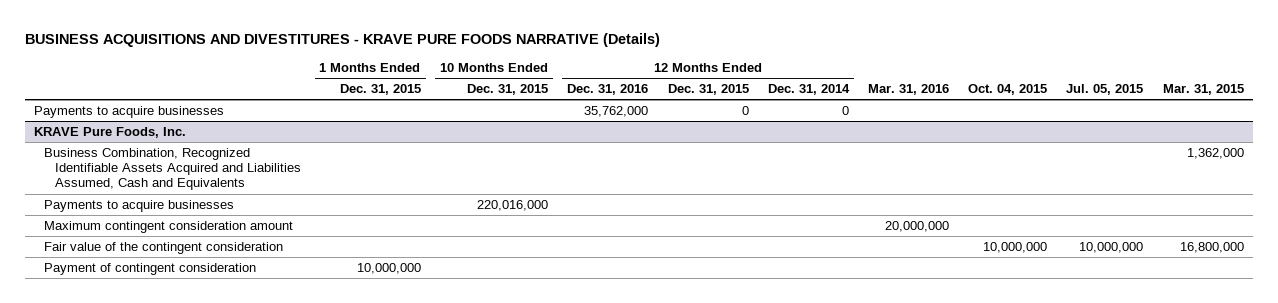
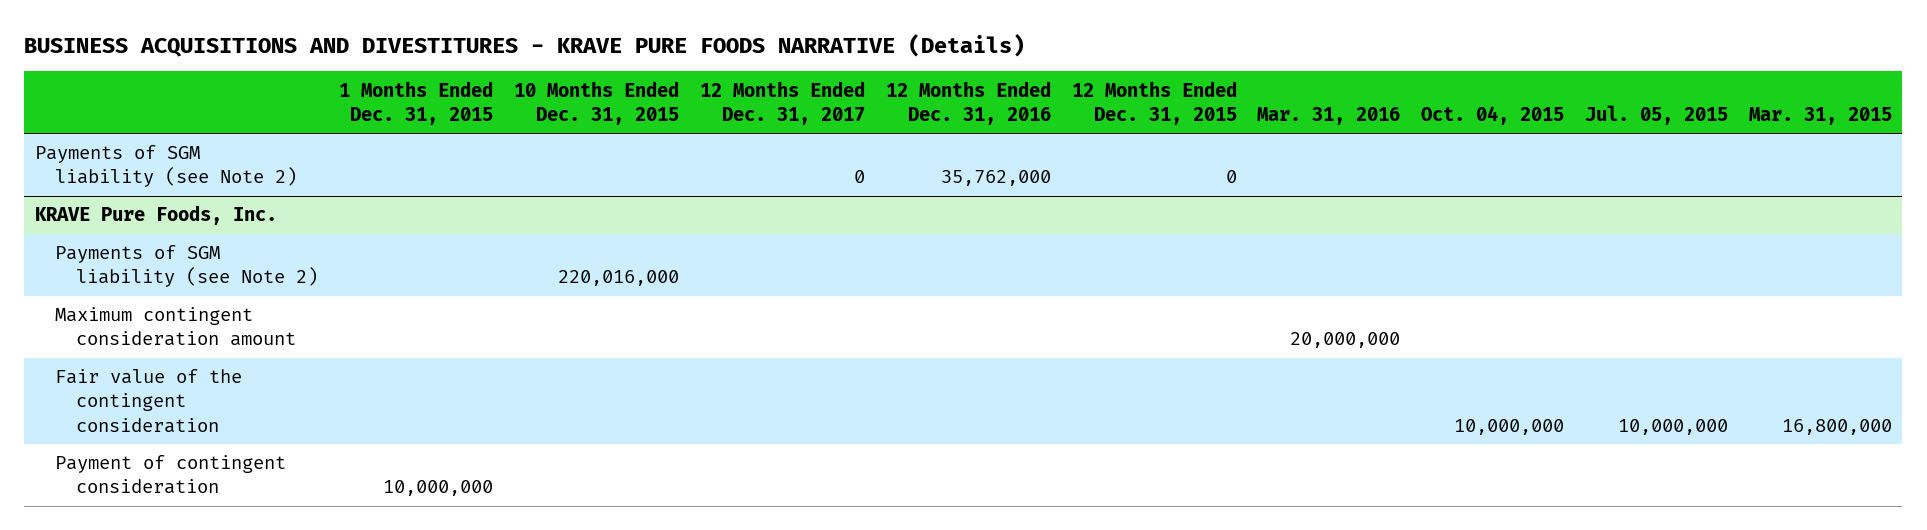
- | 1 Months Ended Dec. 31, 2015 | 10 Months Ended Dec. 31, 2015 | 12 Months Ended Dec. 31, 2016 | 12 Months Ended Dec. 31, 2015 | 12 Months Ended Dec. 31, 2014 | Mar. 31, 2016 | Oct. 04, 2015 | Jul. 05, 2015 | Mar. 31, 2015
+ | 1 Months Ended Dec. 31, 2015 | 10 Months Ended Dec. 31, 2015 | 12 Months Ended Dec. 31, 2017 | 12 Months Ended Dec. 31, 2016 | 12 Months Ended Dec. 31, 2015 | Mar. 31, 2016 | Oct. 04, 2015 | Jul. 05, 2015 | Mar. 31, 2015
- Payments to acquire businesses | | | 35,762,000 | 0 | 0 | | | |
+ Payments of SGM liability (see Note 2) | | | 0 | 35,762,000 | 0 | | | |
@ KRAVE Pure Foods, Inc.
- Business Combination, Recognized Identifiable Assets Acquired and Liabilities Assumed, Cash and Equivalents | | | | | | | | | 1,362,000
- Payments to acquire businesses | | 220,016,000 | | | | | | |
+ Payments of SGM liability (see Note 2) | | 220,016,000 | | | | | | |

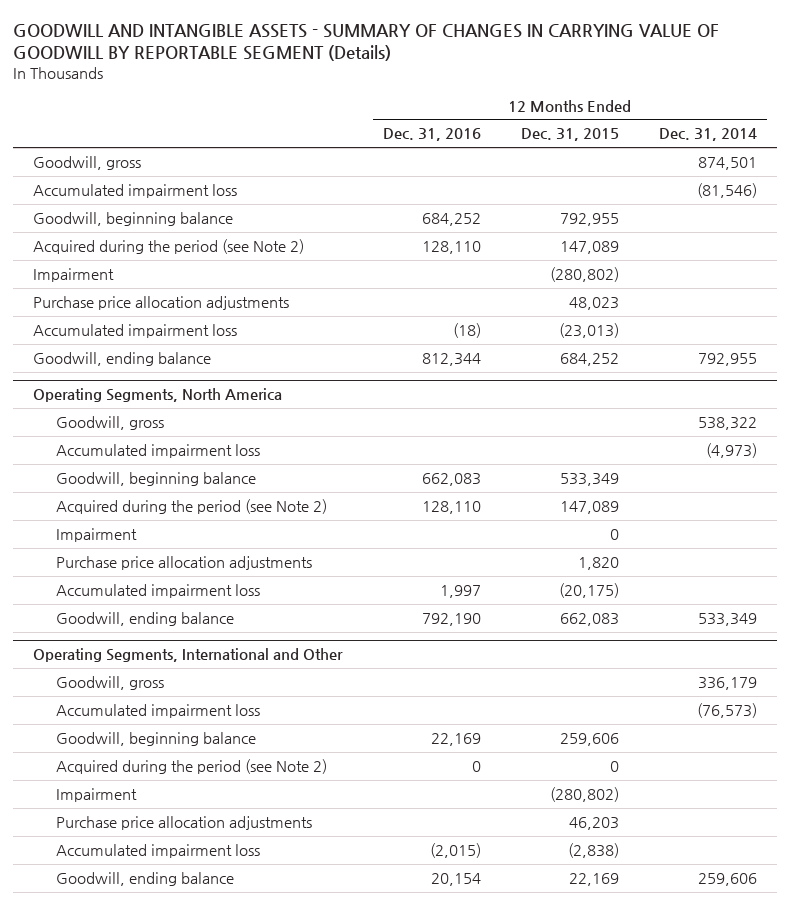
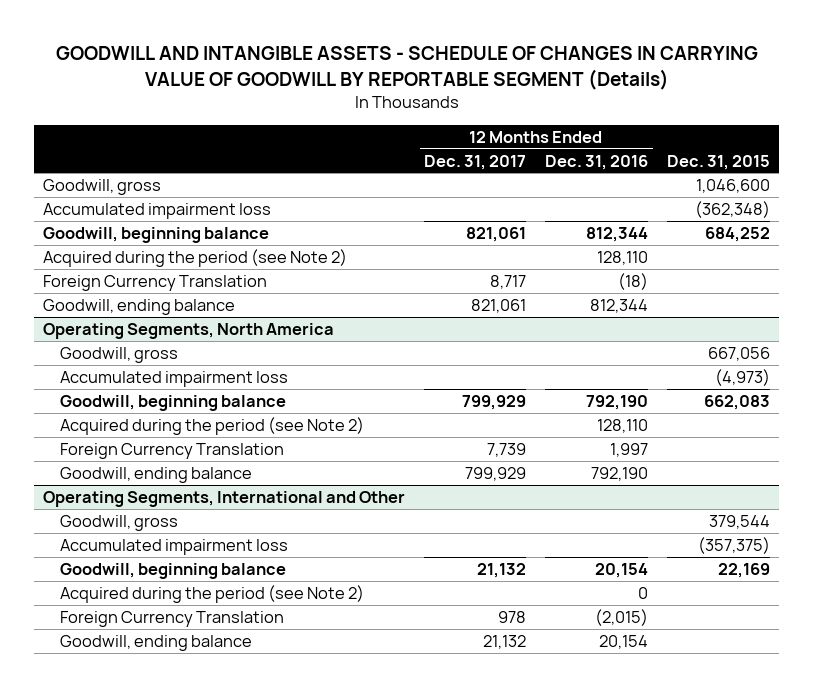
- GOODWILL AND INTANGIBLE ASSETS - SUMMARY OF CHANGES IN CARRYING VALUE OF GOODWILL BY REPORTABLE SEGMENT (Details)
+ GOODWILL AND INTANGIBLE ASSETS - SCHEDULE OF CHANGES IN CARRYING VALUE OF GOODWILL BY REPORTABLE SEGMENT (Details)
- | 12 Months Ended Dec. 31, 2016 | 12 Months Ended Dec. 31, 2015 | 12 Months Ended Dec. 31, 2014
+ | 12 Months Ended Dec. 31, 2017 | 12 Months Ended Dec. 31, 2016 | Dec. 31, 2015
- Goodwill, beginning balance | 684,252 | 792,955 |
+ Goodwill, beginning balance | 821,061 | 812,344 | 684,252
- Impairment | | (280,802) |
- Purchase price allocation adjustments | | 48,023 |
- Accumulated impairment loss | (18) | (23,013) |
+ Foreign Currency Translation | 8,717 | (18) |
@ Operating Segments, North America
- Goodwill, beginning balance | 662,083 | 533,349 |
+ Goodwill, beginning balance | 799,929 | 792,190 | 662,083
- Impairment | | 0 |
- Purchase price allocation adjustments | | 1,820 |
- Accumulated impairment loss | 1,997 | (20,175) |
+ Foreign Currency Translation | 7,739 | 1,997 |
@ Operating Segments, International and Other
- Goodwill, beginning balance | 22,169 | 259,606 |
+ Goodwill, beginning balance | 21,132 | 20,154 | 22,169
- Impairment | | (280,802) |
- Purchase price allocation adjustments | | 46,203 |
- Accumulated impairment loss | (2,015) | (2,838) |
+ Foreign Currency Translation | 978 | (2,015) |

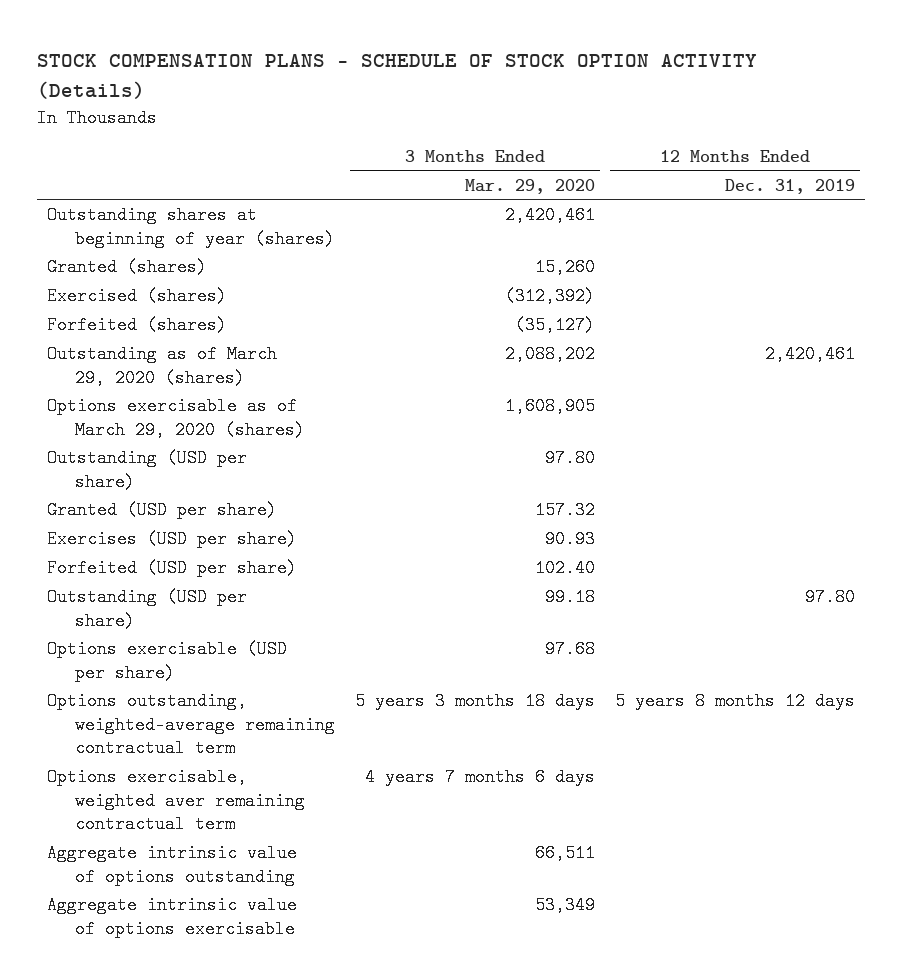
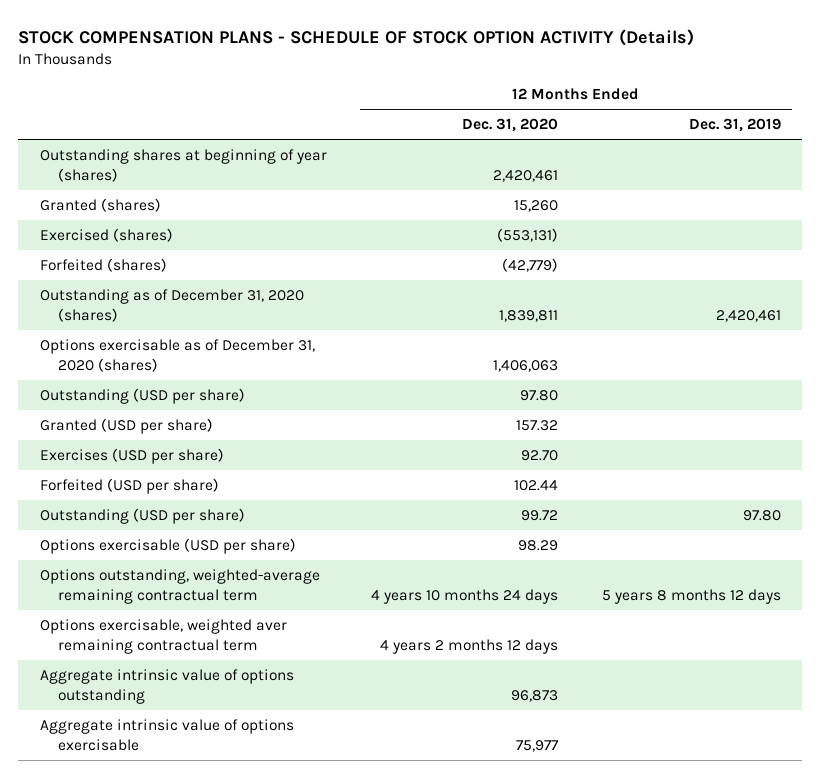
- | 3 Months Ended Mar. 29, 2020 | 12 Months Ended Dec. 31, 2019
+ | 12 Months Ended Dec. 31, 2020 | 12 Months Ended Dec. 31, 2019
- Outstanding as of March 29, 2020 (shares) | 2,088,202 | 2,420,461
- Options exercisable as of March 29, 2020 (shares) | 1,608,905 |
+ Outstanding as of December 31, 2020 (shares) | 1,839,811 | 2,420,461
+ Options exercisable as of December 31, 2020 (shares) | 1,406,063 |

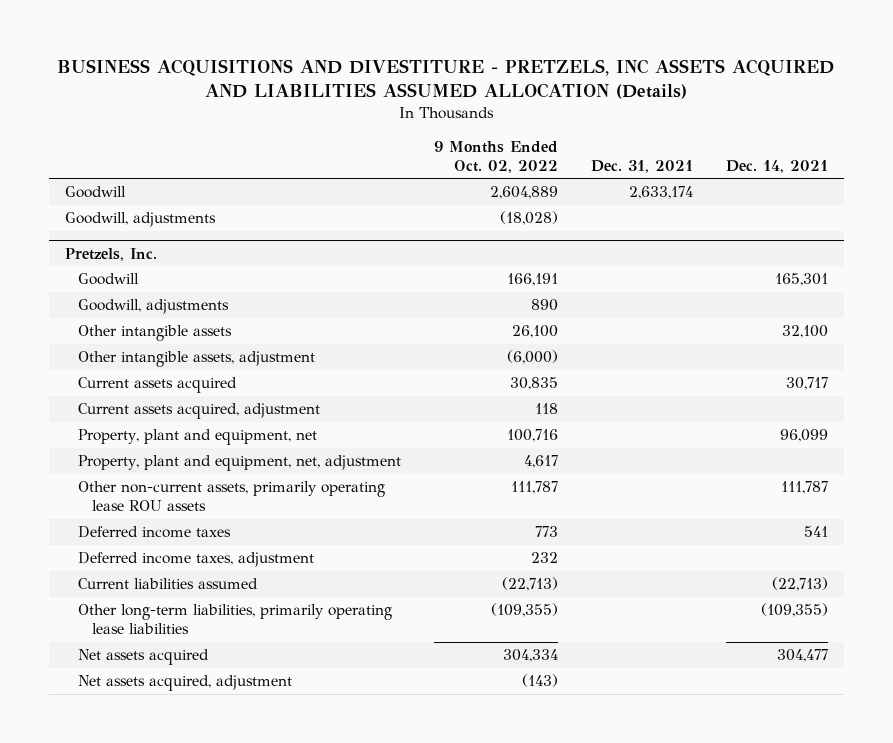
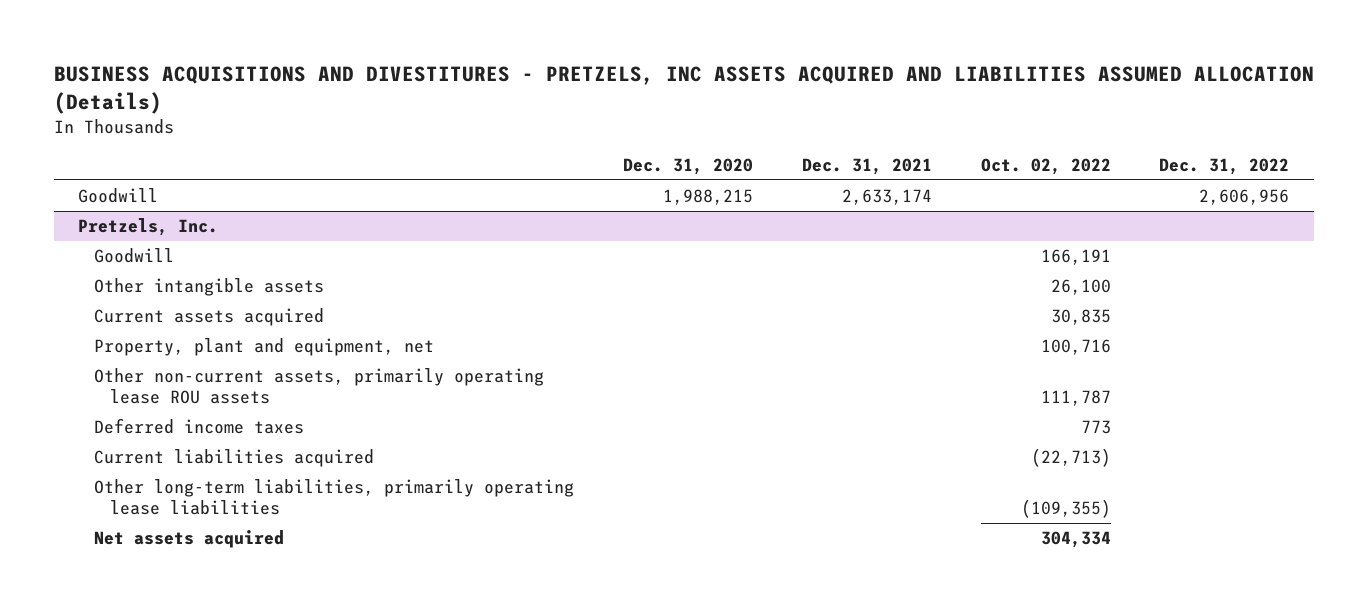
- BUSINESS ACQUISITIONS AND DIVESTITURE - PRETZELS, INC ASSETS ACQUIRED AND LIABILITIES ASSUMED ALLOCATION (Details)
+ BUSINESS ACQUISITIONS AND DIVESTITURES - PRETZELS, INC ASSETS ACQUIRED AND LIABILITIES ASSUMED ALLOCATION (Details)
- | 9 Months Ended Oct. 02, 2022 | Dec. 31, 2021 | Dec. 14, 2021
+ | Dec. 31, 2020 | Dec. 31, 2021 | Oct. 02, 2022 | Dec. 31, 2022
- Goodwill, adjustments | (18,028) | |
@ Pretzels, Inc.
- Goodwill, adjustments | 890 | |
- Other intangible assets, adjustment | (6,000) | |
- Current assets acquired, adjustment | 118 | |
- Property, plant and equipment, net, adjustment | 4,617 | |
- Deferred income taxes, adjustment | 232 | |
- Current liabilities assumed | (22,713) | | (22,713)
+ Current liabilities acquired | | | (22,713) |
- Net assets acquired, adjustment | (143) | |

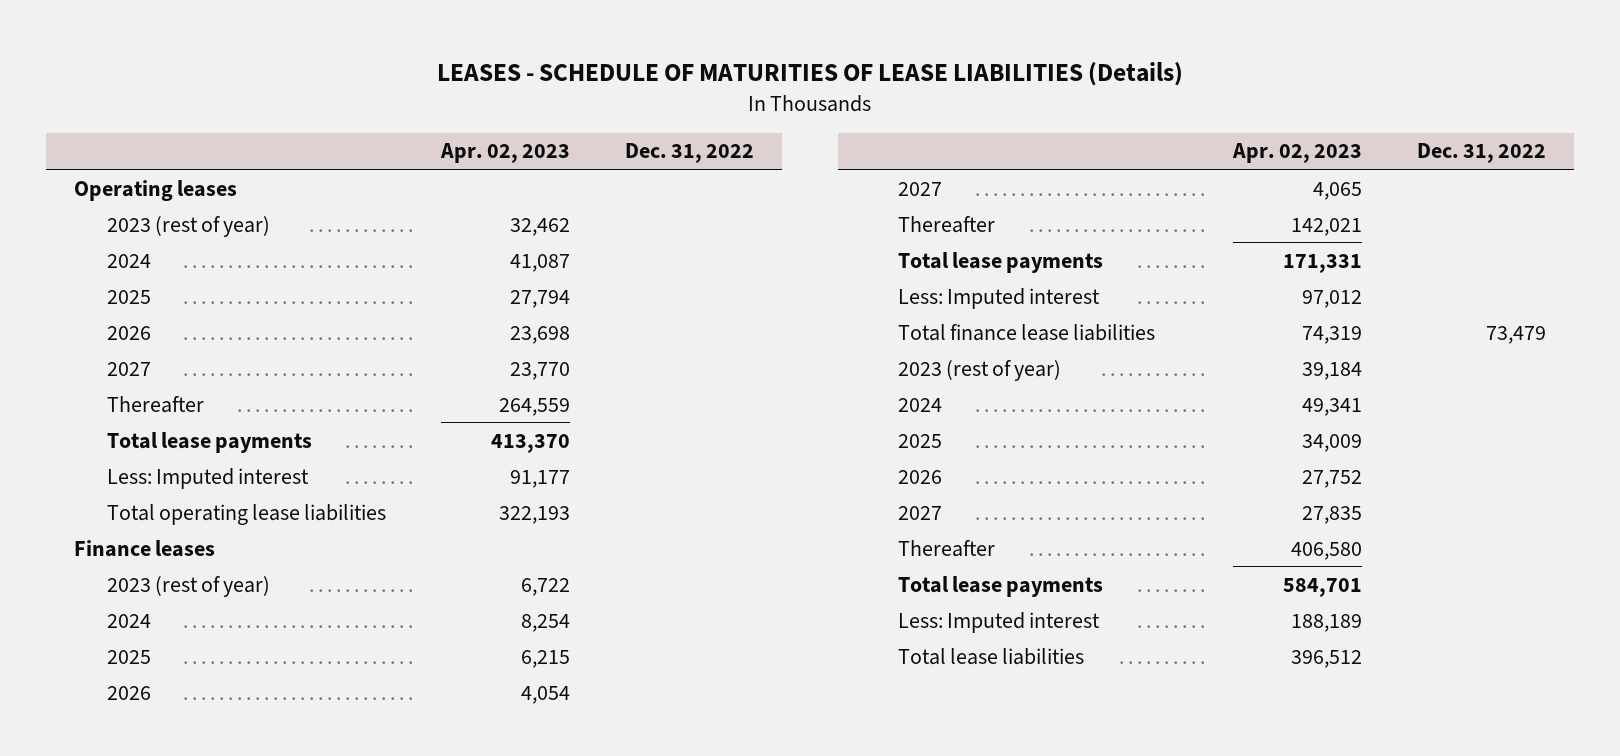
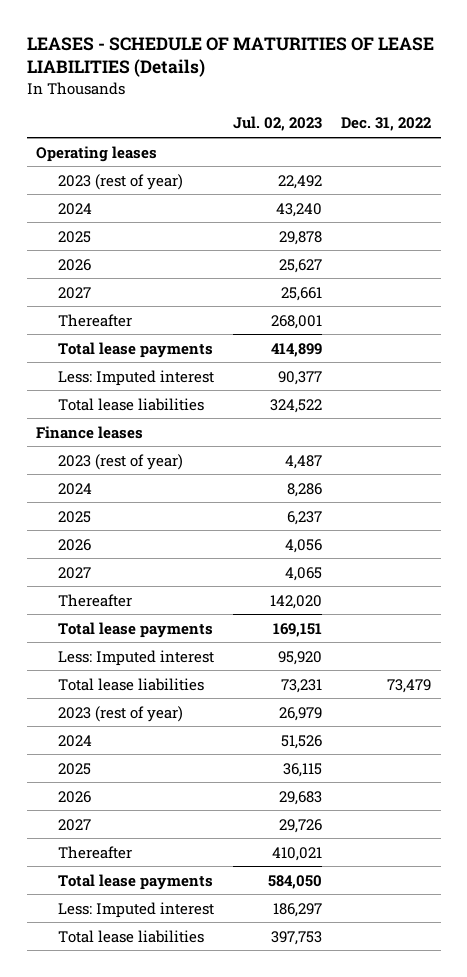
- | Apr. 02, 2023 | Dec. 31, 2022
+ | Jul. 02, 2023 | Dec. 31, 2022
- Total operating lease liabilities | 322,193 |
+ Total lease liabilities | 324,522 |
- Total finance lease liabilities | 74,319 | 73,479
+ Total lease liabilities | 73,231 | 73,479

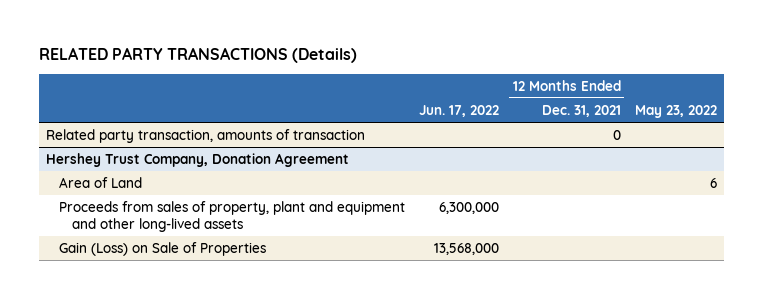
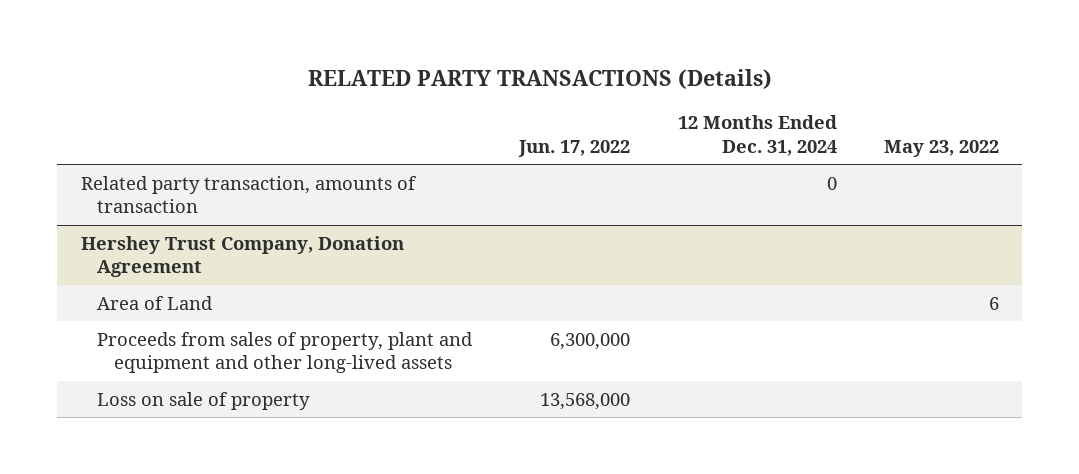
- | Jun. 17, 2022 | 12 Months Ended Dec. 31, 2021 | May 23, 2022
+ | Jun. 17, 2022 | 12 Months Ended Dec. 31, 2024 | May 23, 2022
@ Hershey Trust Company, Donation Agreement
- Gain (Loss) on Sale of Properties | 13,568,000 | |
+ Loss on sale of property | 13,568,000 | |

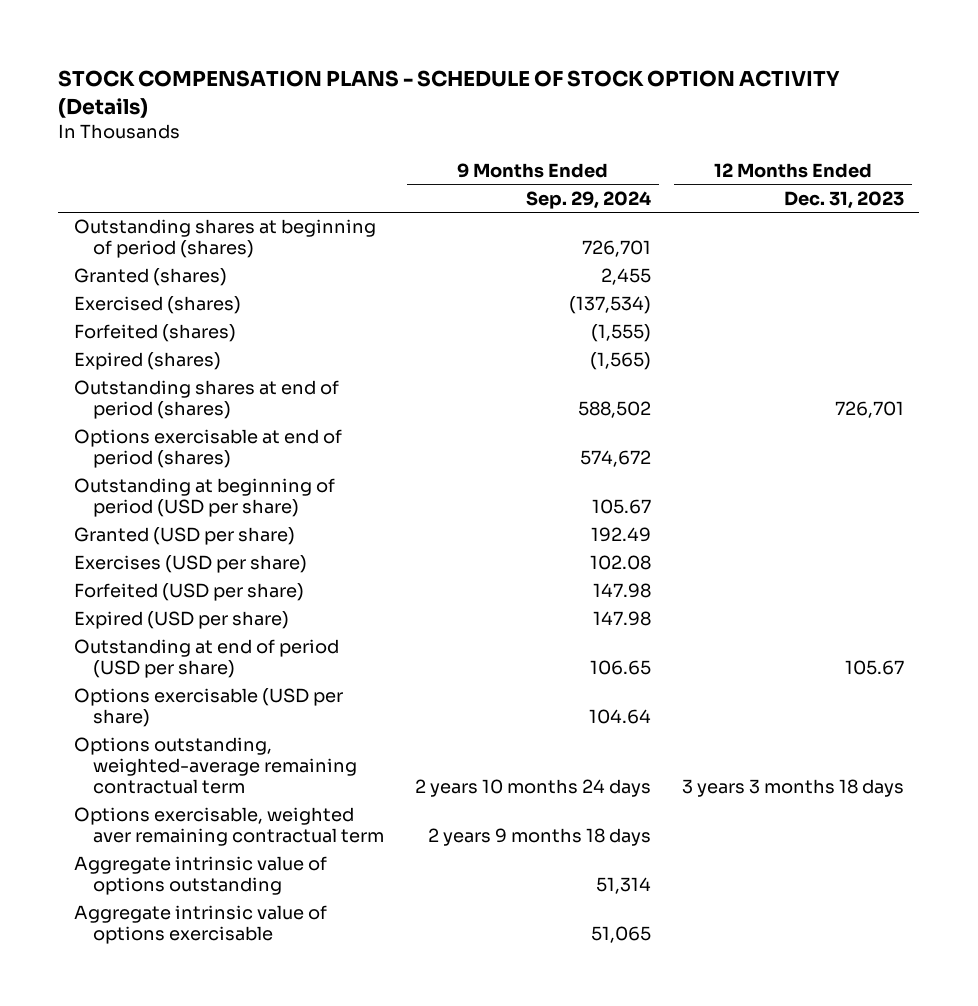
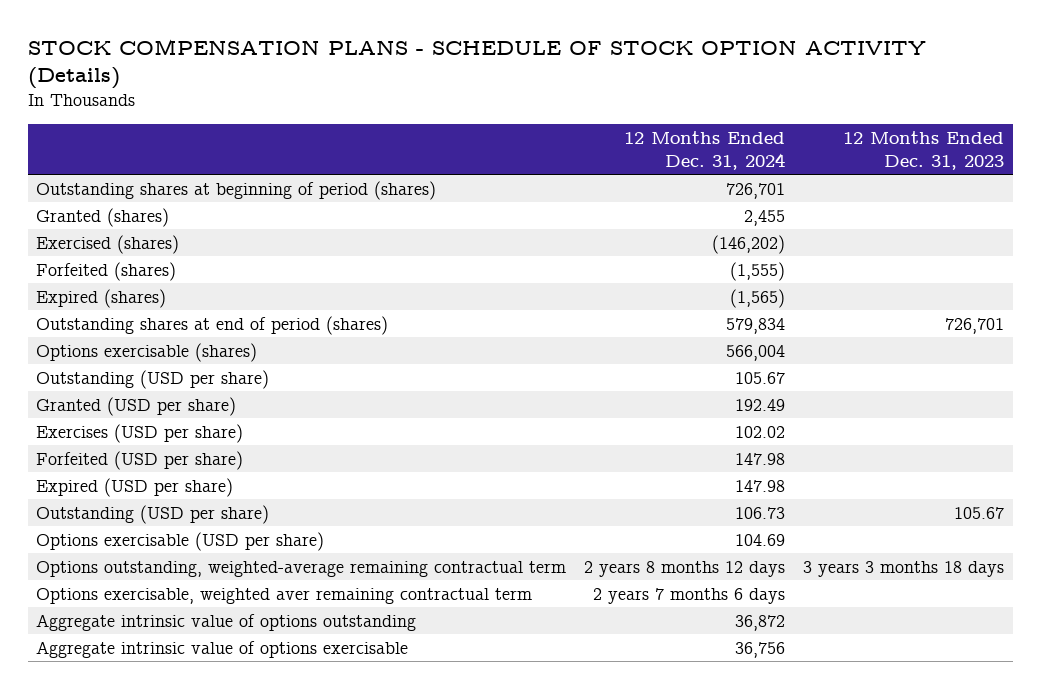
- | 9 Months Ended Sep. 29, 2024 | 12 Months Ended Dec. 31, 2023
+ | 12 Months Ended Dec. 31, 2024 | 12 Months Ended Dec. 31, 2023
- Options exercisable at end of period (shares) | 574,672 |
- Outstanding at beginning of period (USD per share) | 105.67 |
+ Options exercisable (shares) | 566,004 |
+ Outstanding (USD per share) | 105.67 |
- Outstanding at end of period (USD per share) | 106.65 | 105.67
+ Outstanding (USD per share) | 106.73 | 105.67

